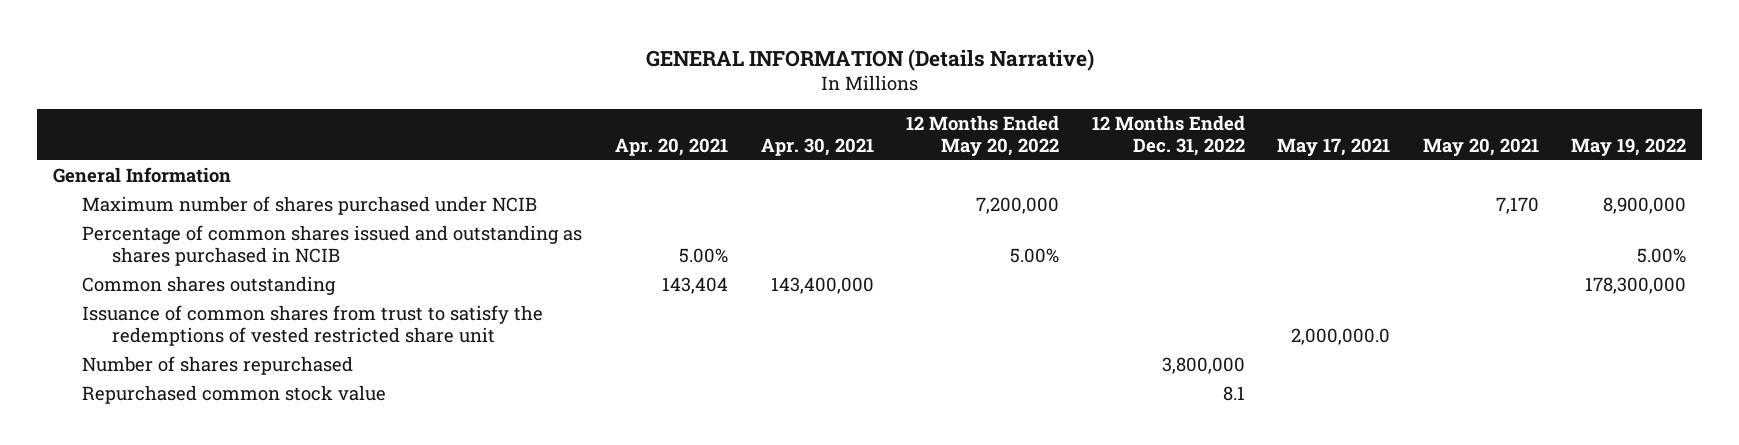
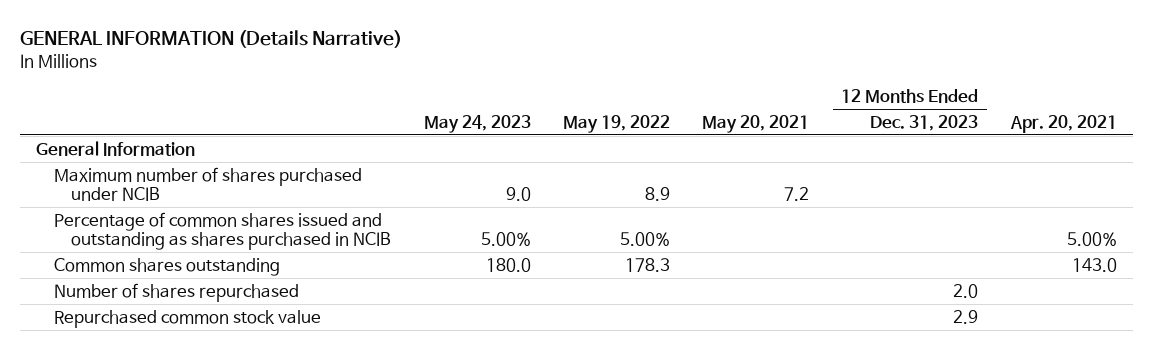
- | Apr. 20, 2021 | Apr. 30, 2021 | 12 Months Ended May 20, 2022 | 12 Months Ended Dec. 31, 2022 | May 17, 2021 | May 20, 2021 | May 19, 2022
+ | May 24, 2023 | May 19, 2022 | May 20, 2021 | 12 Months Ended Dec. 31, 2023 | Apr. 20, 2021
- Maximum number of shares purchased under NCIB | | | 7,200,000 | | | 7,170 | 8,900,000
+ Maximum number of shares purchased under NCIB | 9.0 | 8.9 | 7.2 | |
- Common shares outstanding | 143,404 | 143,400,000 | | | | | 178,300,000
- Issuance of common shares from trust to satisfy the redemptions of vested restricted share unit | | | | | 2,000,000.0 | |
+ Common shares outstanding | 180.0 | 178.3 | | | 143.0

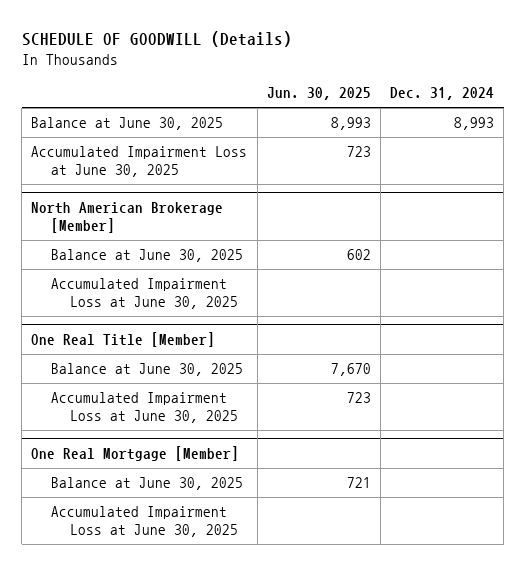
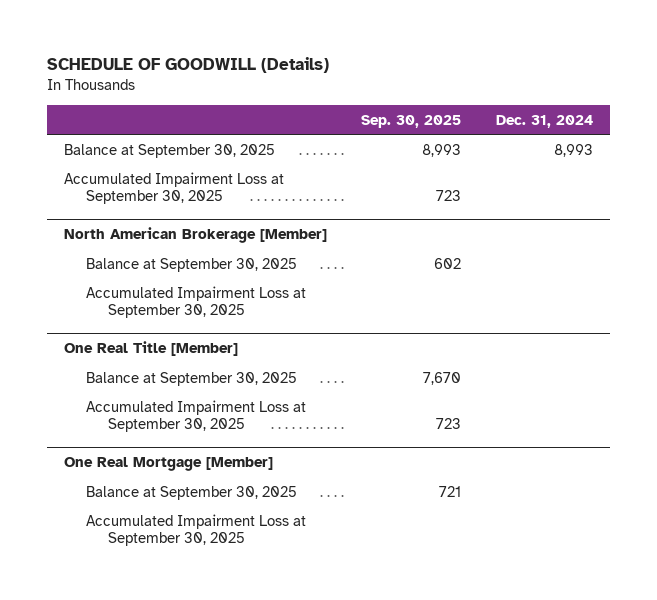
- | Jun. 30, 2025 | Dec. 31, 2024
+ | Sep. 30, 2025 | Dec. 31, 2024
- Balance at June 30, 2025 | 8,993 | 8,993
- Accumulated Impairment Loss at June 30, 2025 | 723 |
+ Balance at September 30, 2025 | 8,993 | 8,993
+ Accumulated Impairment Loss at September 30, 2025 | 723 |
@ North American Brokerage [Member]
- Balance at June 30, 2025 | 602 |
- Accumulated Impairment Loss at June 30, 2025
+ Balance at September 30, 2025 | 602 |
+ Accumulated Impairment Loss at September 30, 2025
@ One Real Title [Member]
- Balance at June 30, 2025 | 7,670 |
- Accumulated Impairment Loss at June 30, 2025 | 723 |
+ Balance at September 30, 2025 | 7,670 |
+ Accumulated Impairment Loss at September 30, 2025 | 723 |
@ One Real Mortgage [Member]
- Balance at June 30, 2025 | 721 |
- Accumulated Impairment Loss at June 30, 2025
+ Balance at September 30, 2025 | 721 |
+ Accumulated Impairment Loss at September 30, 2025

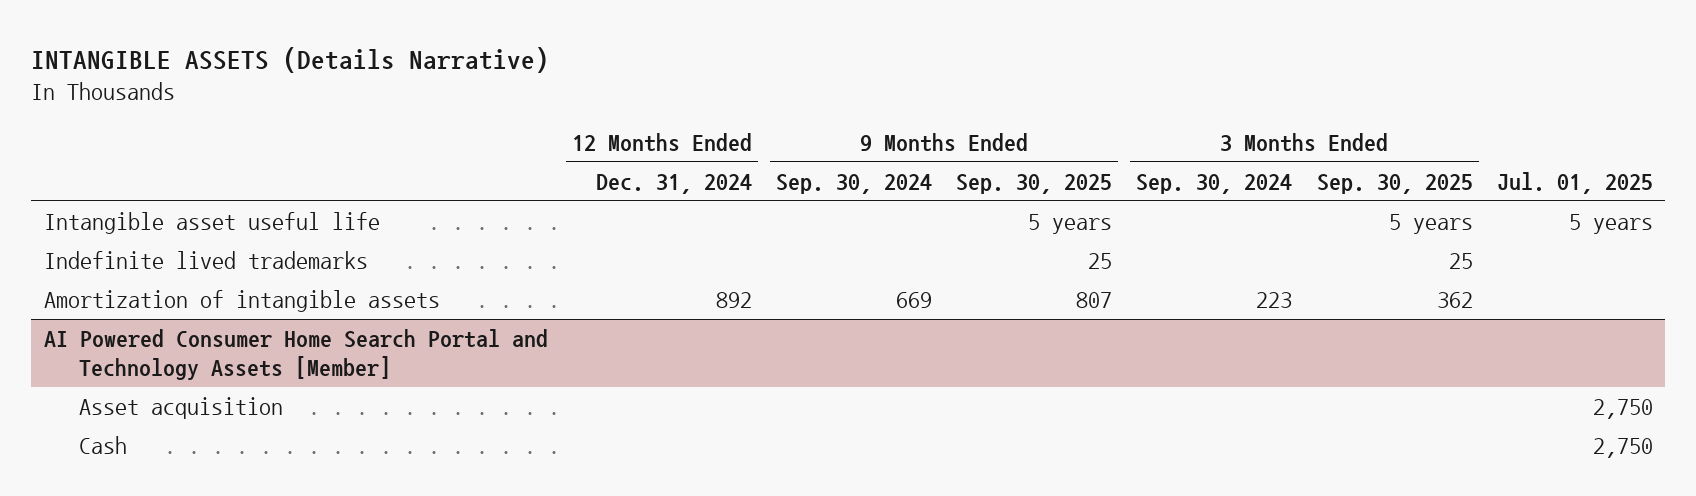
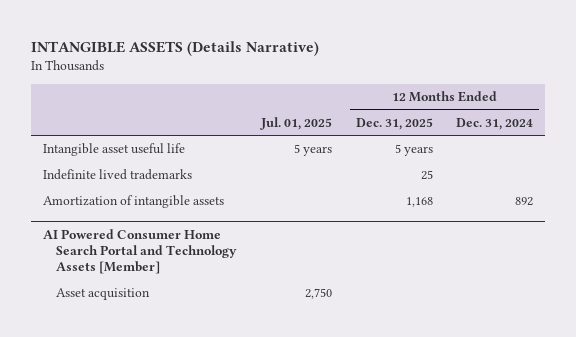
- | 12 Months Ended Dec. 31, 2024 | 9 Months Ended Sep. 30, 2024 | 9 Months Ended Sep. 30, 2025 | 3 Months Ended Sep. 30, 2024 | 3 Months Ended Sep. 30, 2025 | Jul. 01, 2025
+ | Jul. 01, 2025 | 12 Months Ended Dec. 31, 2025 | 12 Months Ended Dec. 31, 2024
@ AI Powered Consumer Home Search Portal and Technology Assets [Member]
- Cash | | | | | | 2,750

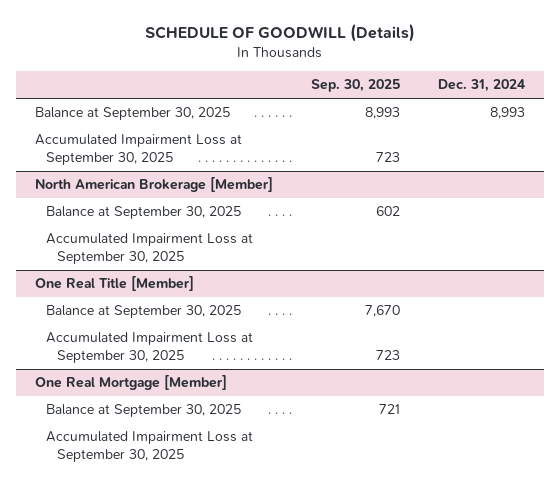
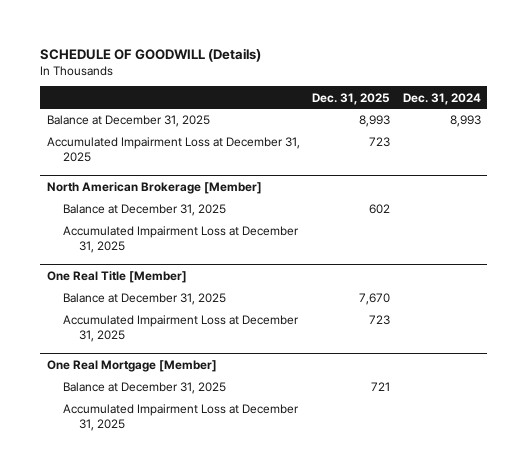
- | Sep. 30, 2025 | Dec. 31, 2024
+ | Dec. 31, 2025 | Dec. 31, 2024
- Balance at September 30, 2025 | 8,993 | 8,993
- Accumulated Impairment Loss at September 30, 2025 | 723 |
+ Balance at December 31, 2025 | 8,993 | 8,993
+ Accumulated Impairment Loss at December 31, 2025 | 723 |
@ North American Brokerage [Member]
- Balance at September 30, 2025 | 602 |
- Accumulated Impairment Loss at September 30, 2025
+ Balance at December 31, 2025 | 602 |
+ Accumulated Impairment Loss at December 31, 2025
@ One Real Title [Member]
- Balance at September 30, 2025 | 7,670 |
- Accumulated Impairment Loss at September 30, 2025 | 723 |
+ Balance at December 31, 2025 | 7,670 |
+ Accumulated Impairment Loss at December 31, 2025 | 723 |
@ One Real Mortgage [Member]
- Balance at September 30, 2025 | 721 |
- Accumulated Impairment Loss at September 30, 2025
+ Balance at December 31, 2025 | 721 |
+ Accumulated Impairment Loss at December 31, 2025

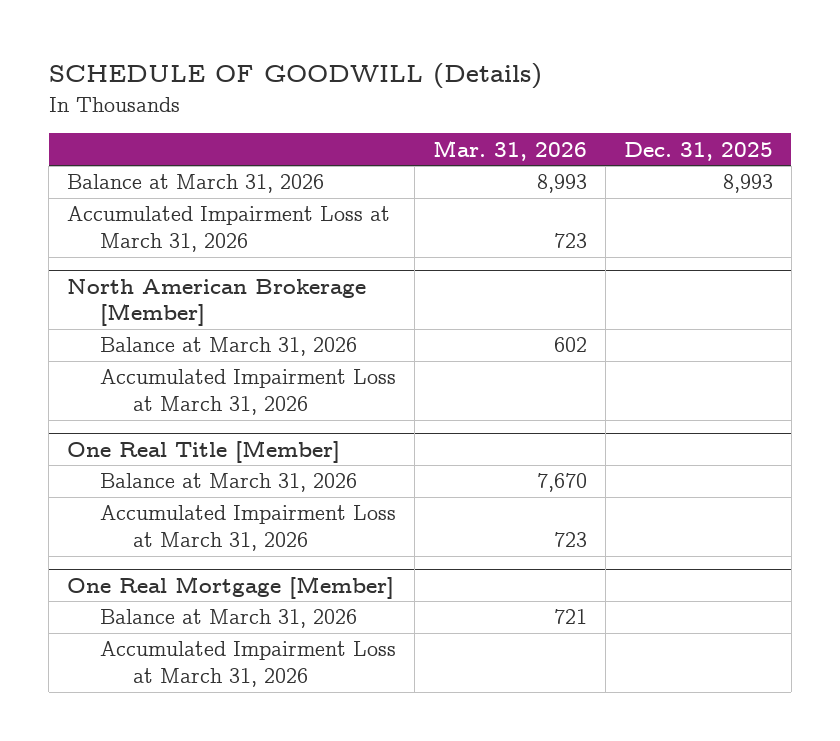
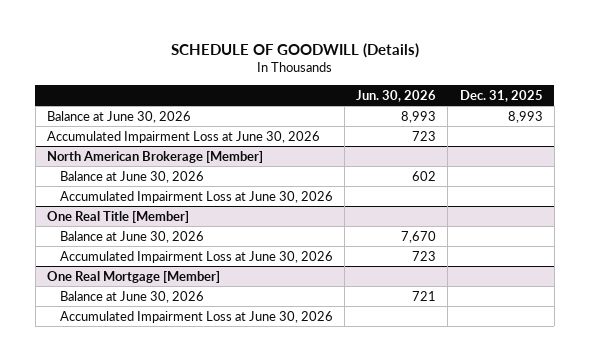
- | Mar. 31, 2026 | Dec. 31, 2025
+ | Jun. 30, 2026 | Dec. 31, 2025
- Balance at March 31, 2026 | 8,993 | 8,993
- Accumulated Impairment Loss at March 31, 2026 | 723 |
+ Balance at June 30, 2026 | 8,993 | 8,993
+ Accumulated Impairment Loss at June 30, 2026 | 723 |
@ North American Brokerage [Member]
- Balance at March 31, 2026 | 602 |
- Accumulated Impairment Loss at March 31, 2026
+ Balance at June 30, 2026 | 602 |
+ Accumulated Impairment Loss at June 30, 2026
@ One Real Title [Member]
- Balance at March 31, 2026 | 7,670 |
- Accumulated Impairment Loss at March 31, 2026 | 723 |
+ Balance at June 30, 2026 | 7,670 |
+ Accumulated Impairment Loss at June 30, 2026 | 723 |
@ One Real Mortgage [Member]
- Balance at March 31, 2026 | 721 |
- Accumulated Impairment Loss at March 31, 2026
+ Balance at June 30, 2026 | 721 |
+ Accumulated Impairment Loss at June 30, 2026

